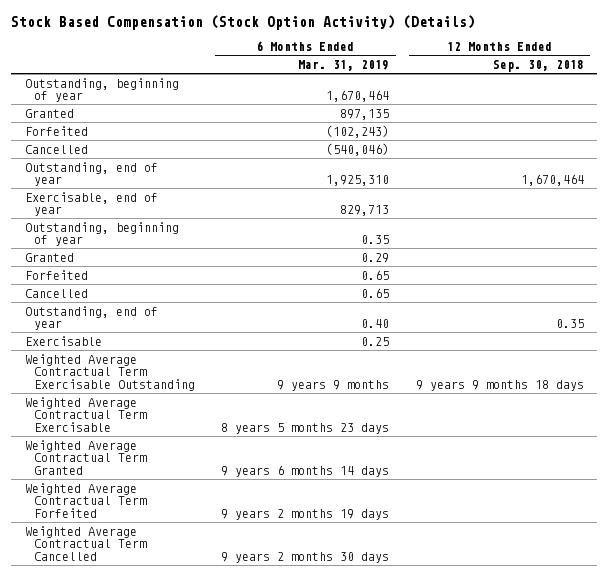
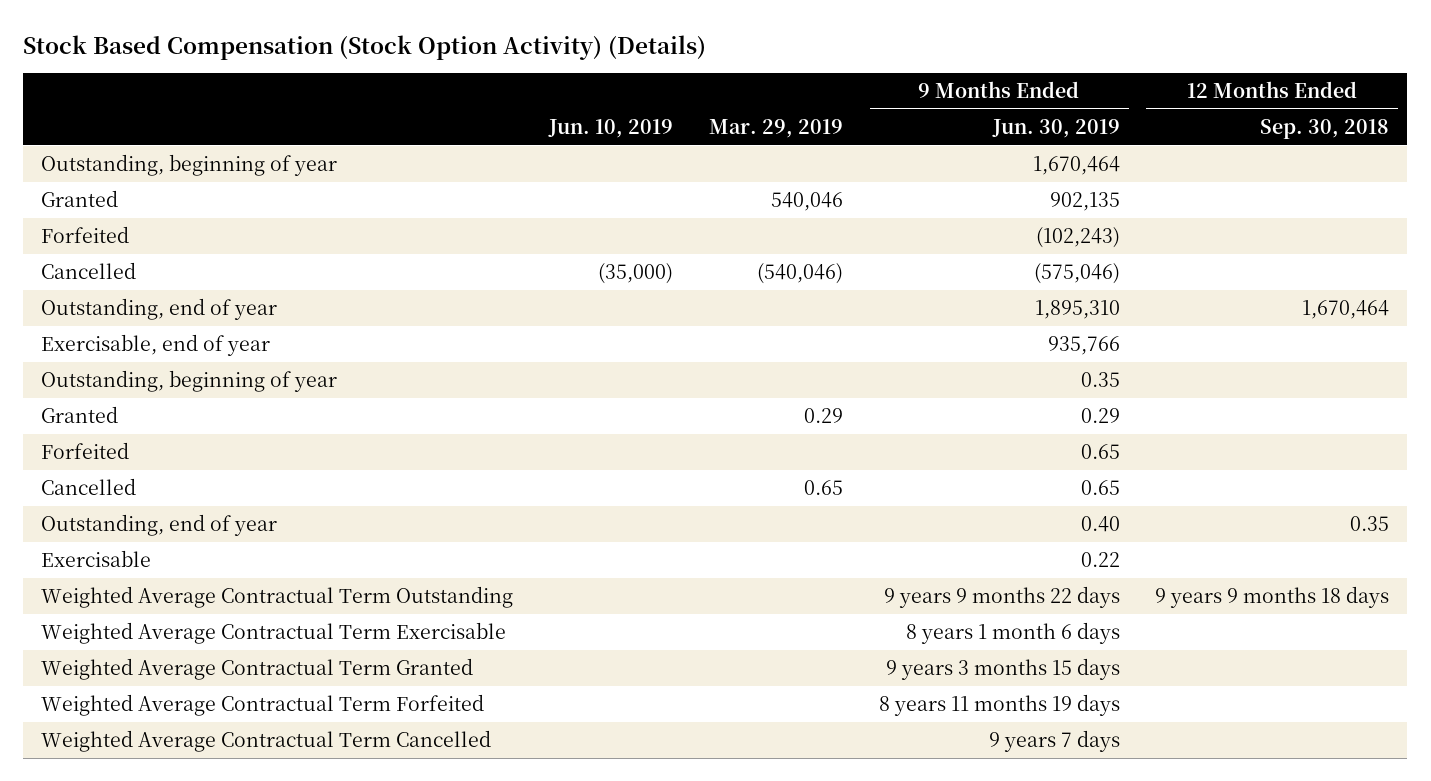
- | 6 Months Ended Mar. 31, 2019 | 12 Months Ended Sep. 30, 2018
+ | Jun. 10, 2019 | Mar. 29, 2019 | 9 Months Ended Jun. 30, 2019 | 12 Months Ended Sep. 30, 2018
- Weighted Average Contractual Term Exercisable Outstanding | 9 years 9 months | 9 years 9 months 18 days
+ Weighted Average Contractual Term Outstanding | | | 9 years 9 months 22 days | 9 years 9 months 18 days

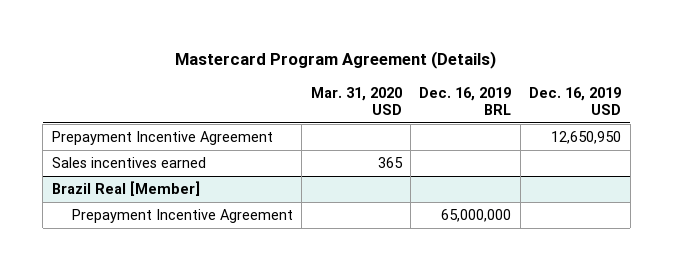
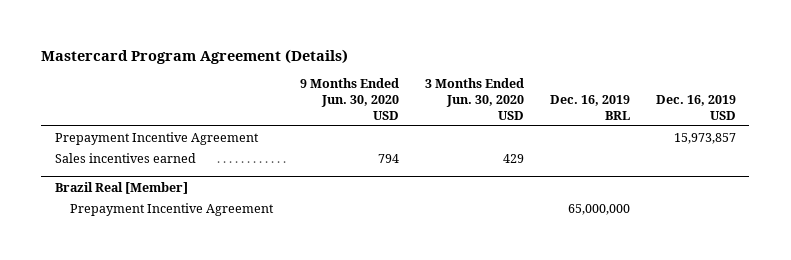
- | Mar. 31, 2020 USD | Dec. 16, 2019 BRL | Dec. 16, 2019 USD
+ | 9 Months Ended Jun. 30, 2020 USD | 3 Months Ended Jun. 30, 2020 USD | Dec. 16, 2019 BRL | Dec. 16, 2019 USD
- Prepayment Incentive Agreement | | | 12,650,950
+ Prepayment Incentive Agreement | | | | 15,973,857

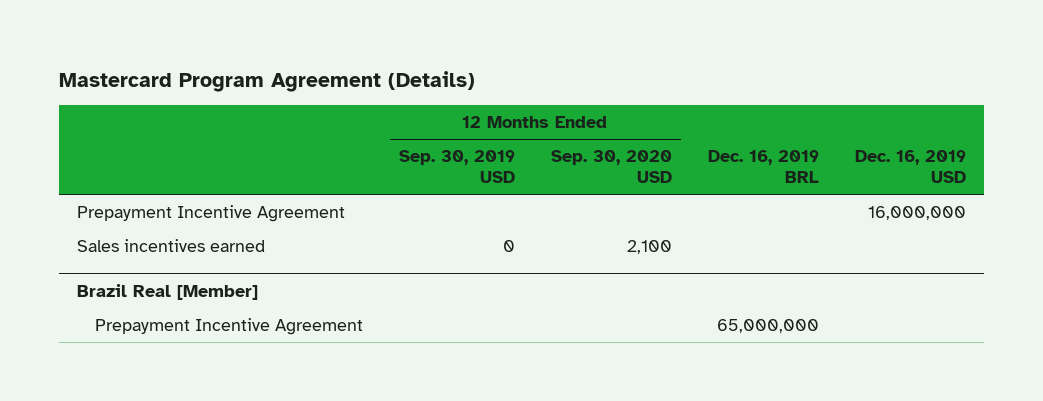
- | 9 Months Ended Jun. 30, 2020 USD | 3 Months Ended Jun. 30, 2020 USD | Dec. 16, 2019 BRL | Dec. 16, 2019 USD
+ | 12 Months Ended Sep. 30, 2019 USD | 12 Months Ended Sep. 30, 2020 USD | Dec. 16, 2019 BRL | Dec. 16, 2019 USD
- Prepayment Incentive Agreement | | | | 15,973,857
+ Prepayment Incentive Agreement | | | | 16,000,000

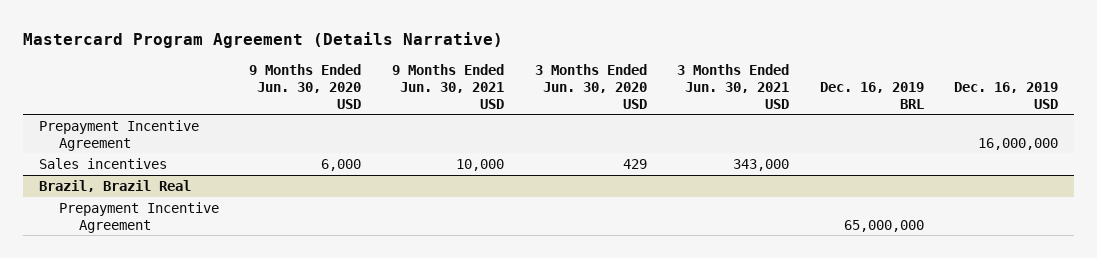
- Mastercard Program Agreement (Details)
+ Mastercard Program Agreement (Details Narrative)
- | 12 Months Ended Sep. 30, 2019 USD | 12 Months Ended Sep. 30, 2020 USD | Dec. 16, 2019 BRL | Dec. 16, 2019 USD
+ | 9 Months Ended Jun. 30, 2020 USD | 9 Months Ended Jun. 30, 2021 USD | 3 Months Ended Jun. 30, 2020 USD | 3 Months Ended Jun. 30, 2021 USD | Dec. 16, 2019 BRL | Dec. 16, 2019 USD
- Sales incentives earned | 0 | 2,100 | |
- Brazil Real [Member]
+ Sales incentives | 6,000 | 10,000 | 429 | 343,000 | |
+ Brazil, Brazil Real

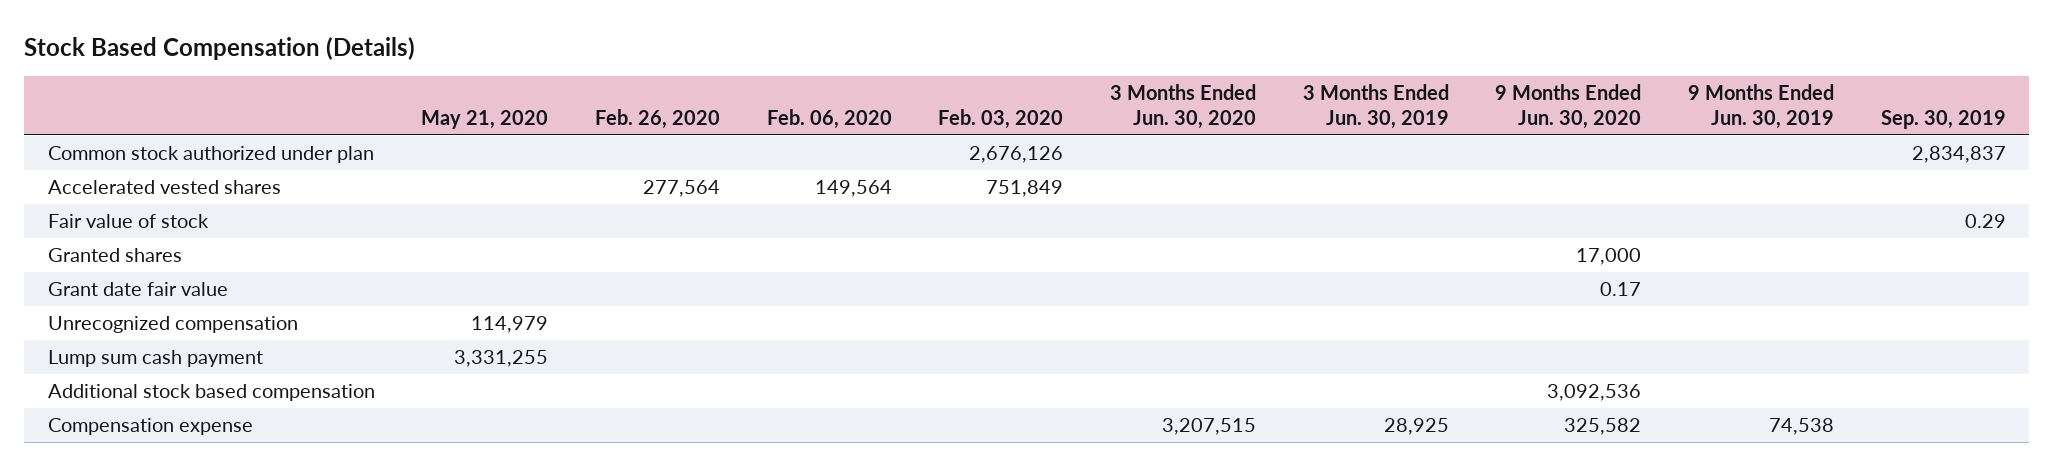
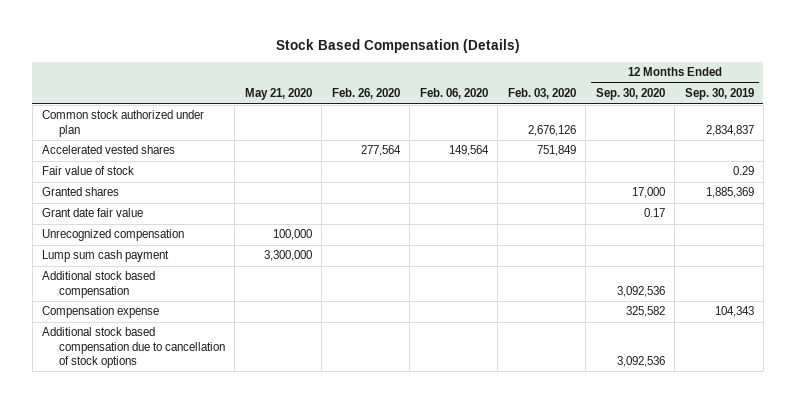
- | May 21, 2020 | Feb. 26, 2020 | Feb. 06, 2020 | Feb. 03, 2020 | 3 Months Ended Jun. 30, 2020 | 3 Months Ended Jun. 30, 2019 | 9 Months Ended Jun. 30, 2020 | 9 Months Ended Jun. 30, 2019 | Sep. 30, 2019
+ | May 21, 2020 | Feb. 26, 2020 | Feb. 06, 2020 | Feb. 03, 2020 | 12 Months Ended Sep. 30, 2020 | 12 Months Ended Sep. 30, 2019
- Unrecognized compensation | 114,979 | | | | | | | |
- Lump sum cash payment | 3,331,255 | | | | | | | |
+ Unrecognized compensation | 100,000 | | | | |
+ Lump sum cash payment | 3,300,000 | | | | |
+ Additional stock based compensation due to cancellation of stock options | | | | | 3,092,536 |

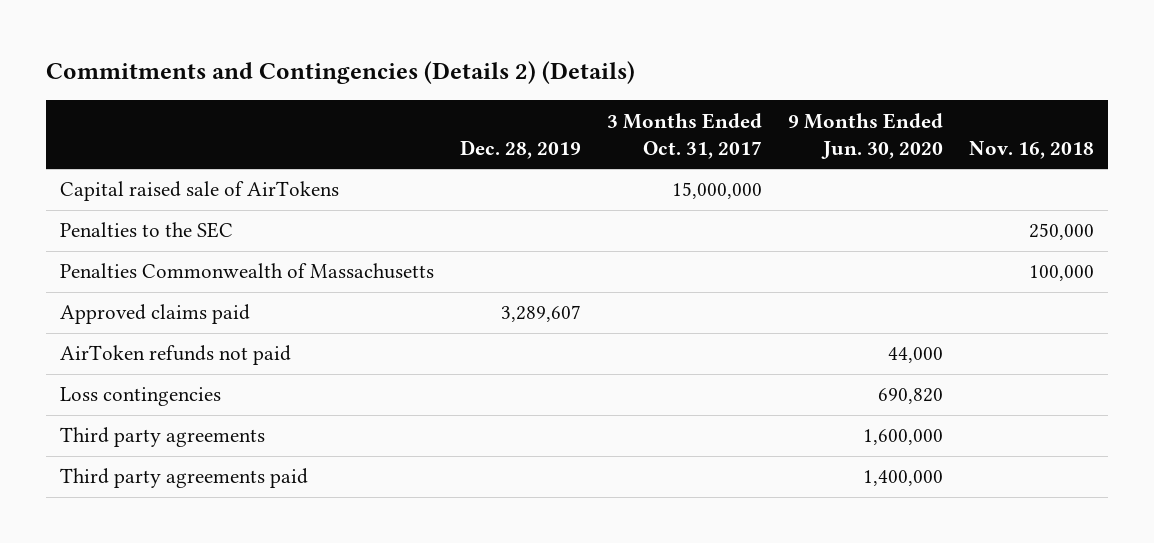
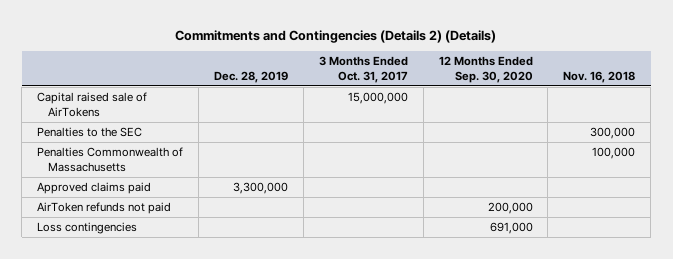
- | Dec. 28, 2019 | 3 Months Ended Oct. 31, 2017 | 9 Months Ended Jun. 30, 2020 | Nov. 16, 2018
+ | Dec. 28, 2019 | 3 Months Ended Oct. 31, 2017 | 12 Months Ended Sep. 30, 2020 | Nov. 16, 2018
- Penalties to the SEC | | | | 250,000
+ Penalties to the SEC | | | | 300,000
- Approved claims paid | 3,289,607 | | |
+ Approved claims paid | 3,300,000 | | |
- Third party agreements | | | 1,600,000 |
- Third party agreements paid | | | 1,400,000 |

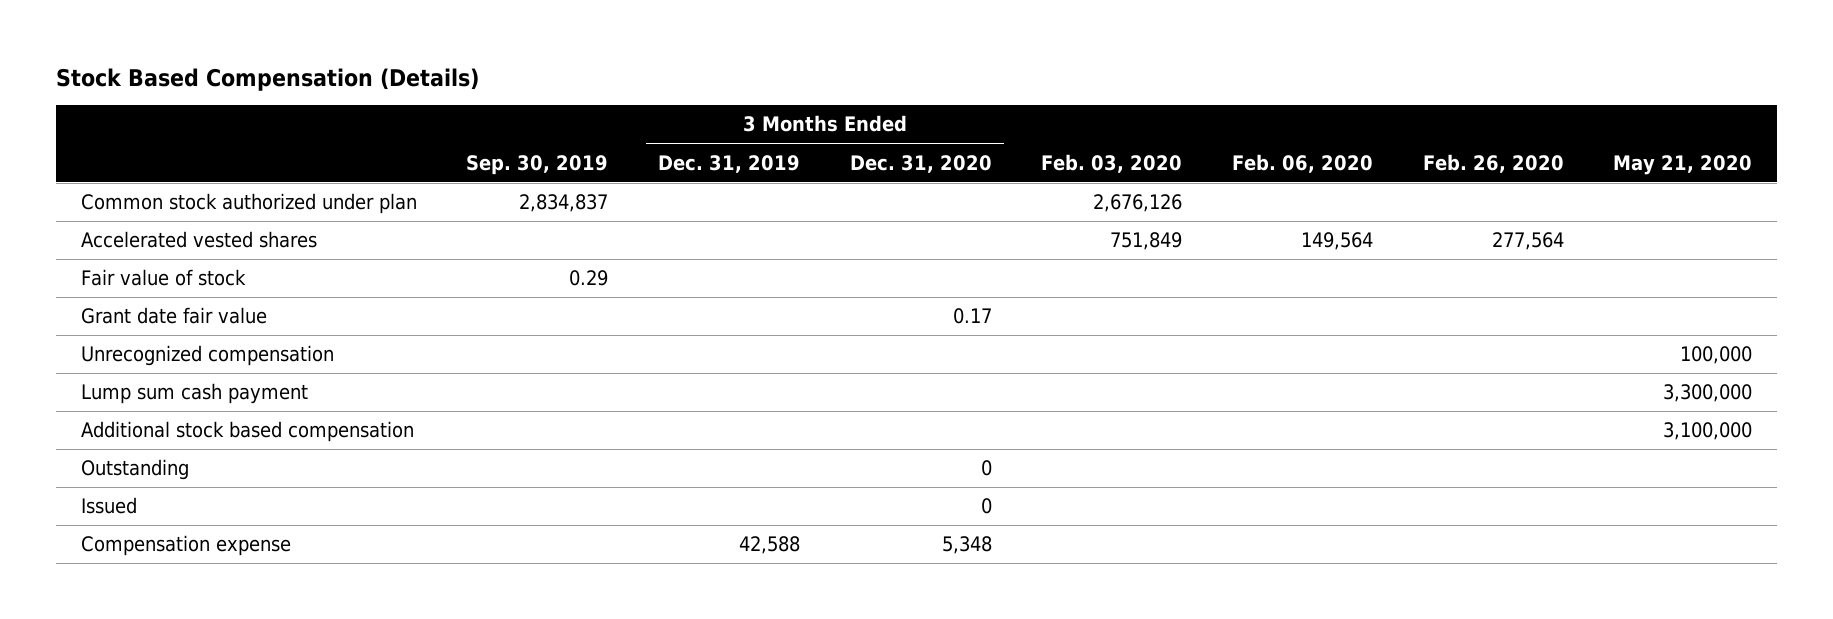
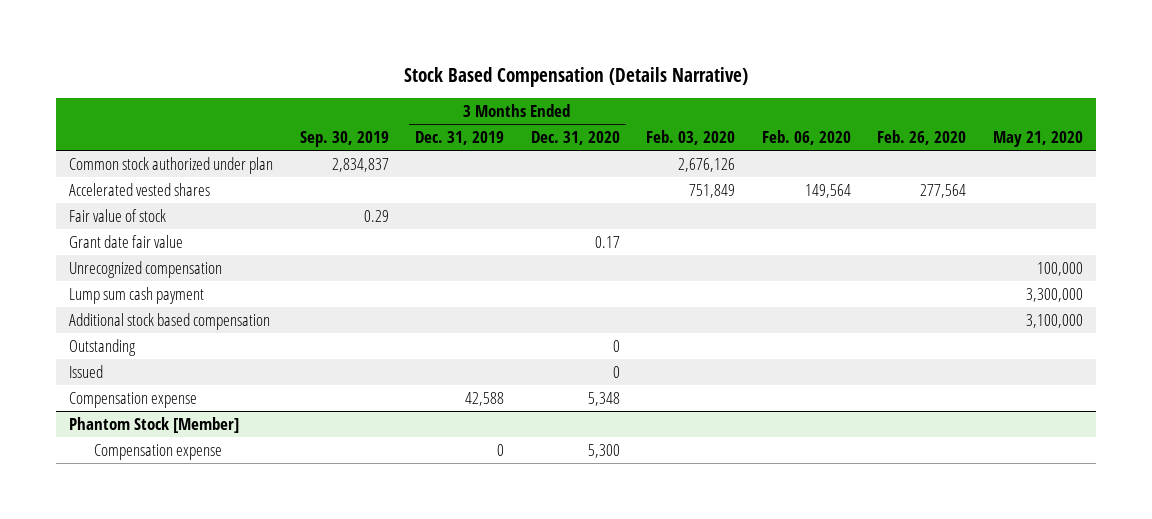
- Stock Based Compensation (Details)
+ Stock Based Compensation (Details Narrative)
+ Phantom Stock [Member]
+ Compensation expense | | 0 | 5,300 | | | |

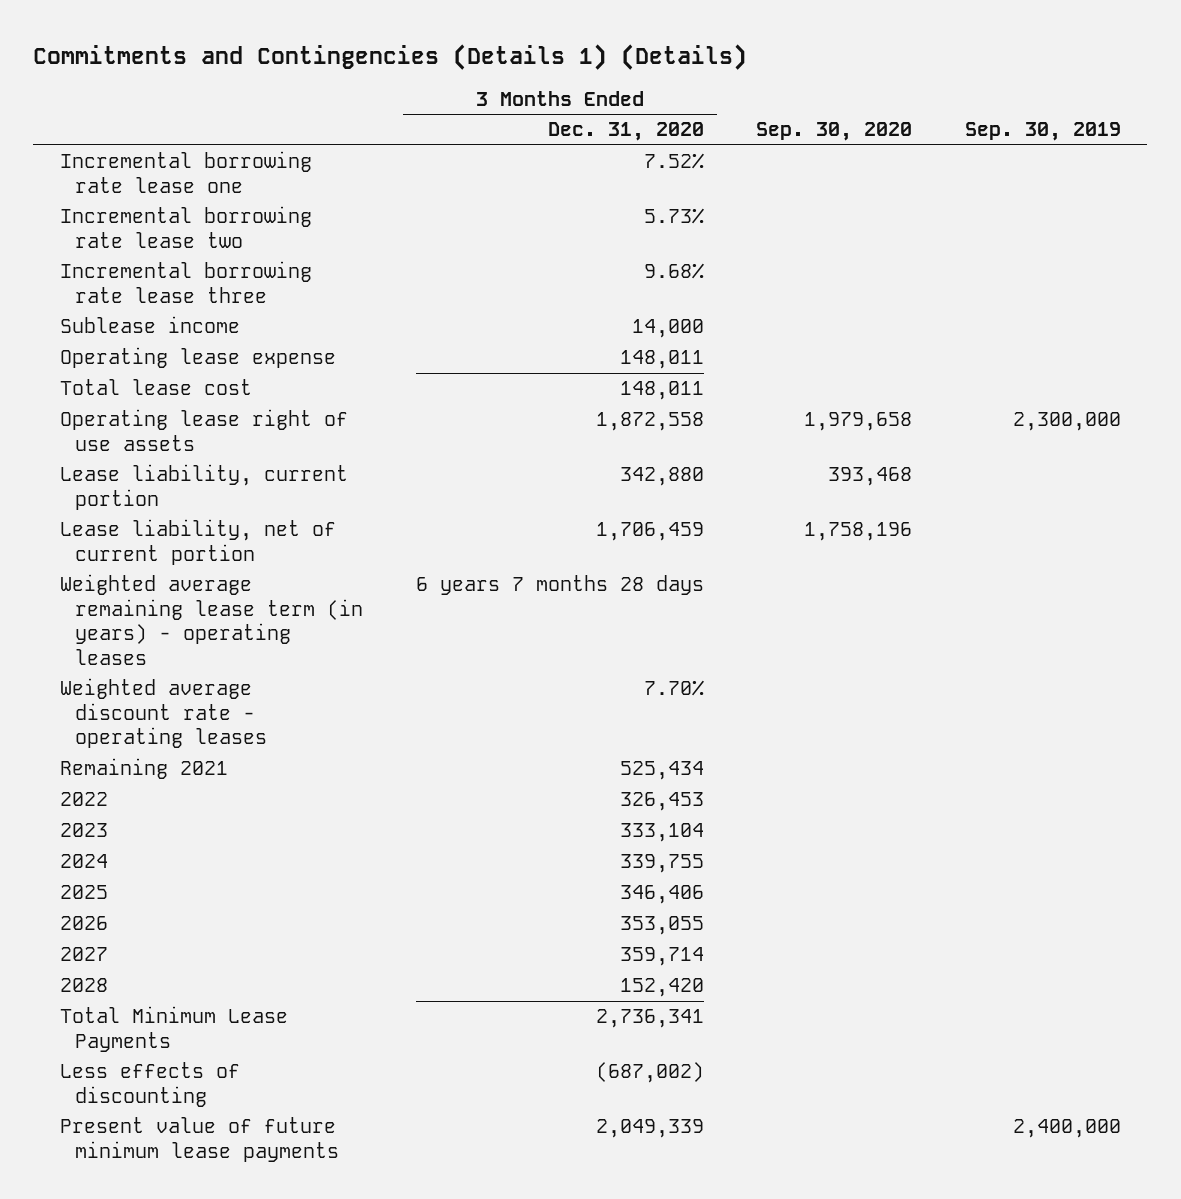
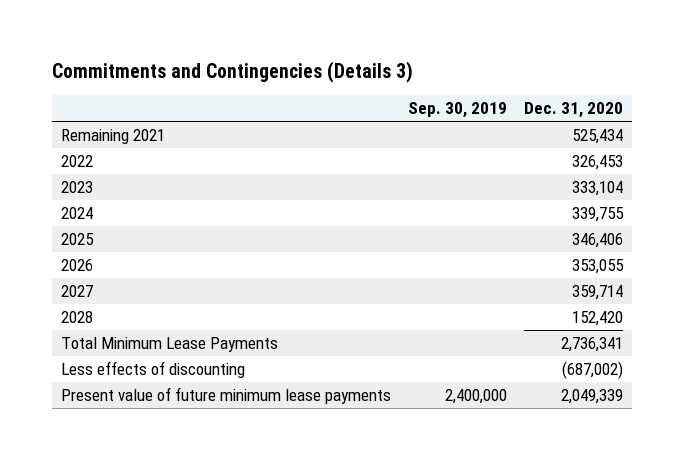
- Commitments and Contingencies (Details 1) (Details)
+ Commitments and Contingencies (Details 3)
- | 3 Months Ended Dec. 31, 2020 | Sep. 30, 2020 | Sep. 30, 2019
+ | Sep. 30, 2019 | Dec. 31, 2020
- Incremental borrowing rate lease one | 7.52% | |
- Incremental borrowing rate lease two | 5.73% | |
- Incremental borrowing rate lease three | 9.68% | |
- Sublease income | 14,000 | |
- Operating lease expense | 148,011 | |
- Total lease cost | 148,011 | |
- Operating lease right of use assets | 1,872,558 | 1,979,658 | 2,300,000
- Lease liability, current portion | 342,880 | 393,468 |
- Lease liability, net of current portion | 1,706,459 | 1,758,196 |
- Weighted average remaining lease term (in years) - operating leases | 6 years 7 months 28 days | |
- Weighted average discount rate - operating leases | 7.70% | |

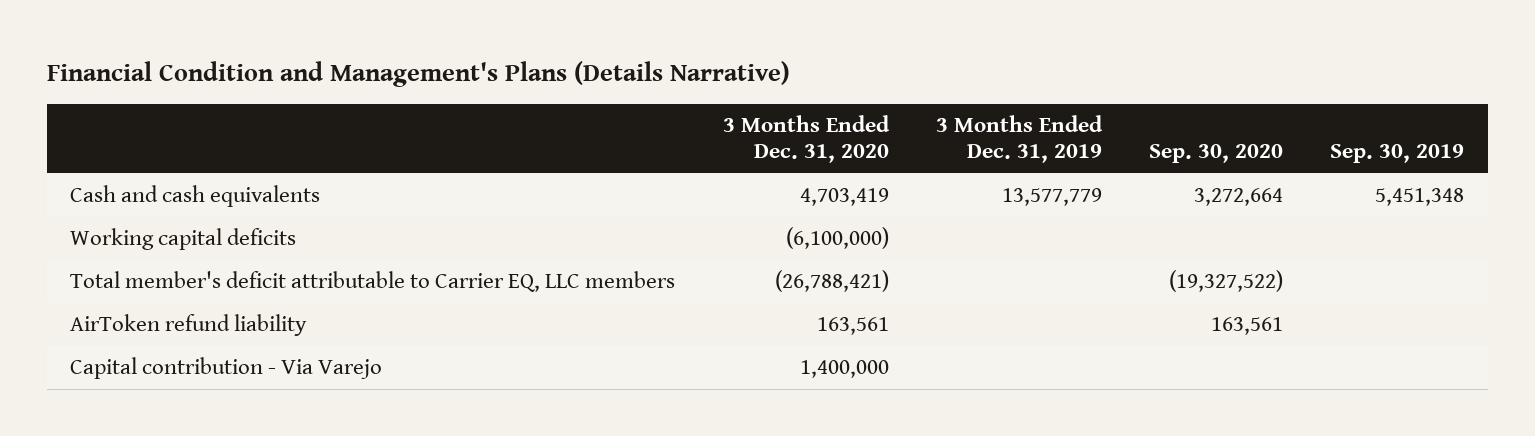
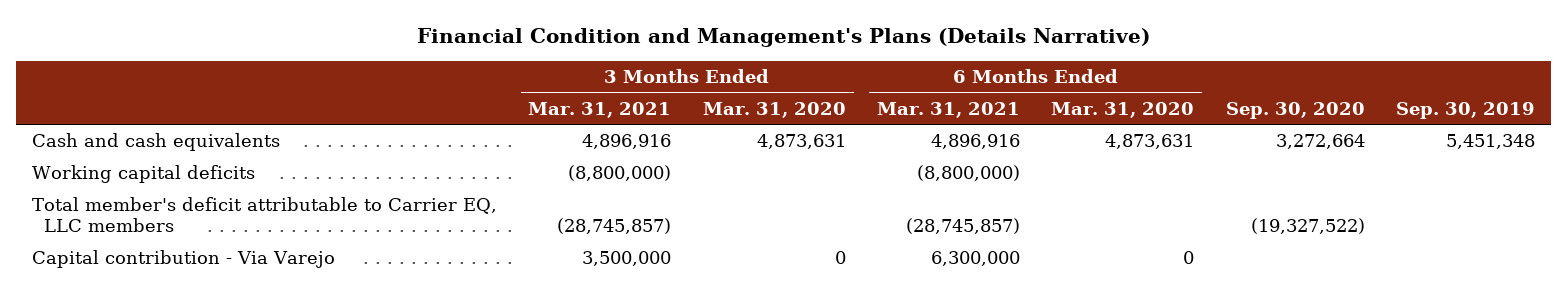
- | 3 Months Ended Dec. 31, 2020 | 3 Months Ended Dec. 31, 2019 | Sep. 30, 2020 | Sep. 30, 2019
+ | 3 Months Ended Mar. 31, 2021 | 3 Months Ended Mar. 31, 2020 | 6 Months Ended Mar. 31, 2021 | 6 Months Ended Mar. 31, 2020 | Sep. 30, 2020 | Sep. 30, 2019
- AirToken refund liability | 163,561 | | 163,561 |

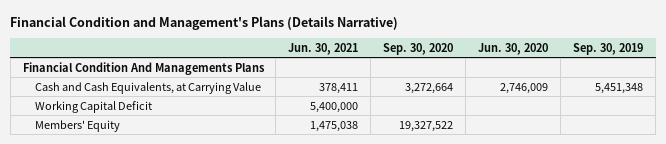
- | 3 Months Ended Mar. 31, 2021 | 3 Months Ended Mar. 31, 2020 | 6 Months Ended Mar. 31, 2021 | 6 Months Ended Mar. 31, 2020 | Sep. 30, 2020 | Sep. 30, 2019
+ | Jun. 30, 2021 | Sep. 30, 2020 | Jun. 30, 2020 | Sep. 30, 2019
- Cash and cash equivalents | 4,896,916 | 4,873,631 | 4,896,916 | 4,873,631 | 3,272,664 | 5,451,348
- Working capital deficits | (8,800,000) | | (8,800,000) | | |
- Total member's deficit attributable to Carrier EQ, LLC members | (28,745,857) | | (28,745,857) | | (19,327,522) |
- Capital contribution - Via Varejo | 3,500,000 | 0 | 6,300,000 | 0 | |
+ Financial Condition And Managements Plans
+ Cash and Cash Equivalents, at Carrying Value | 378,411 | 3,272,664 | 2,746,009 | 5,451,348
+ Working Capital Deficit | 5,400,000 | | |
+ Members' Equity | 1,475,038 | 19,327,522 | |

